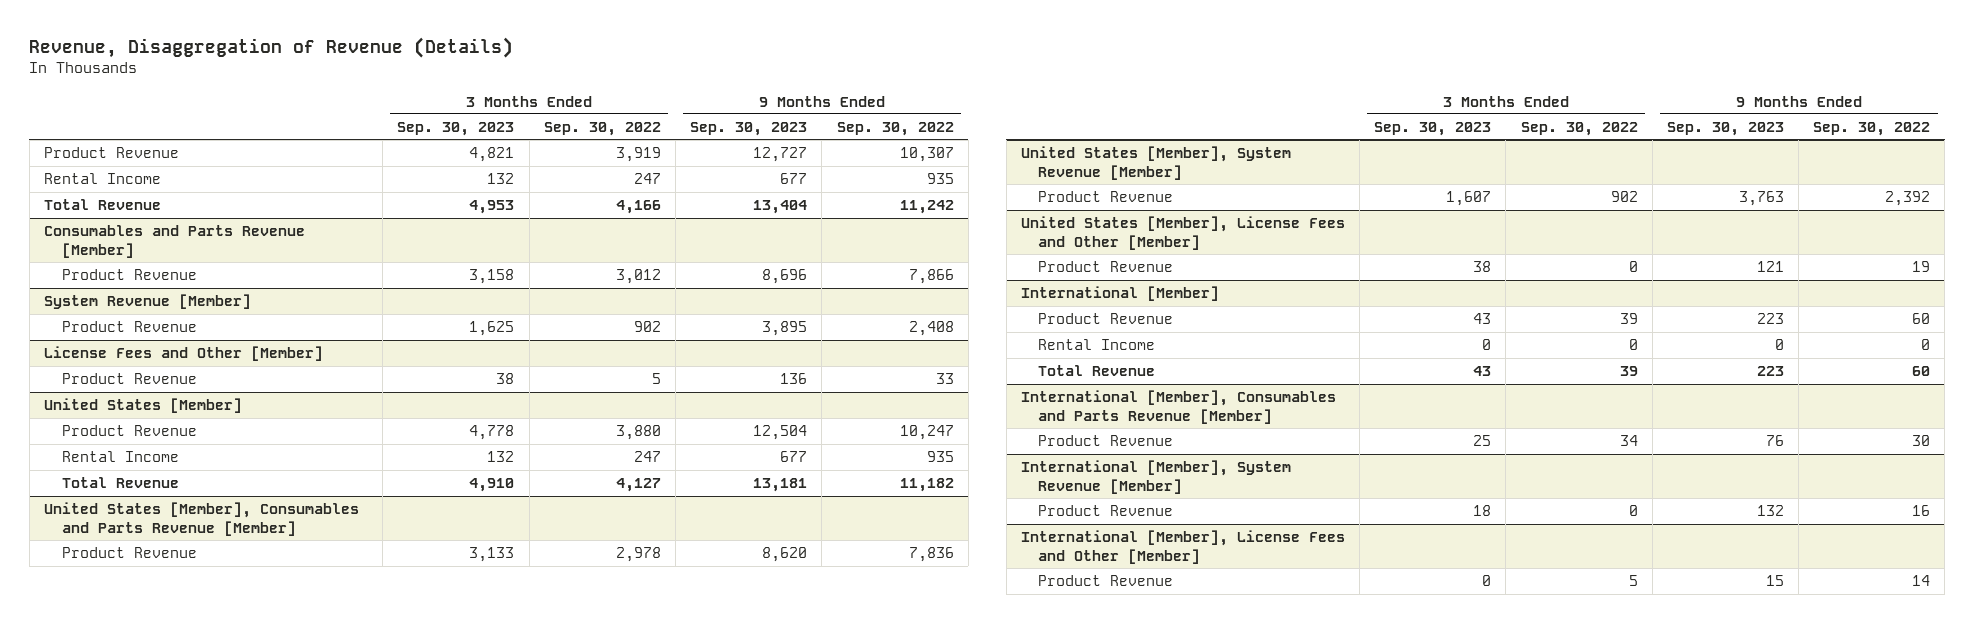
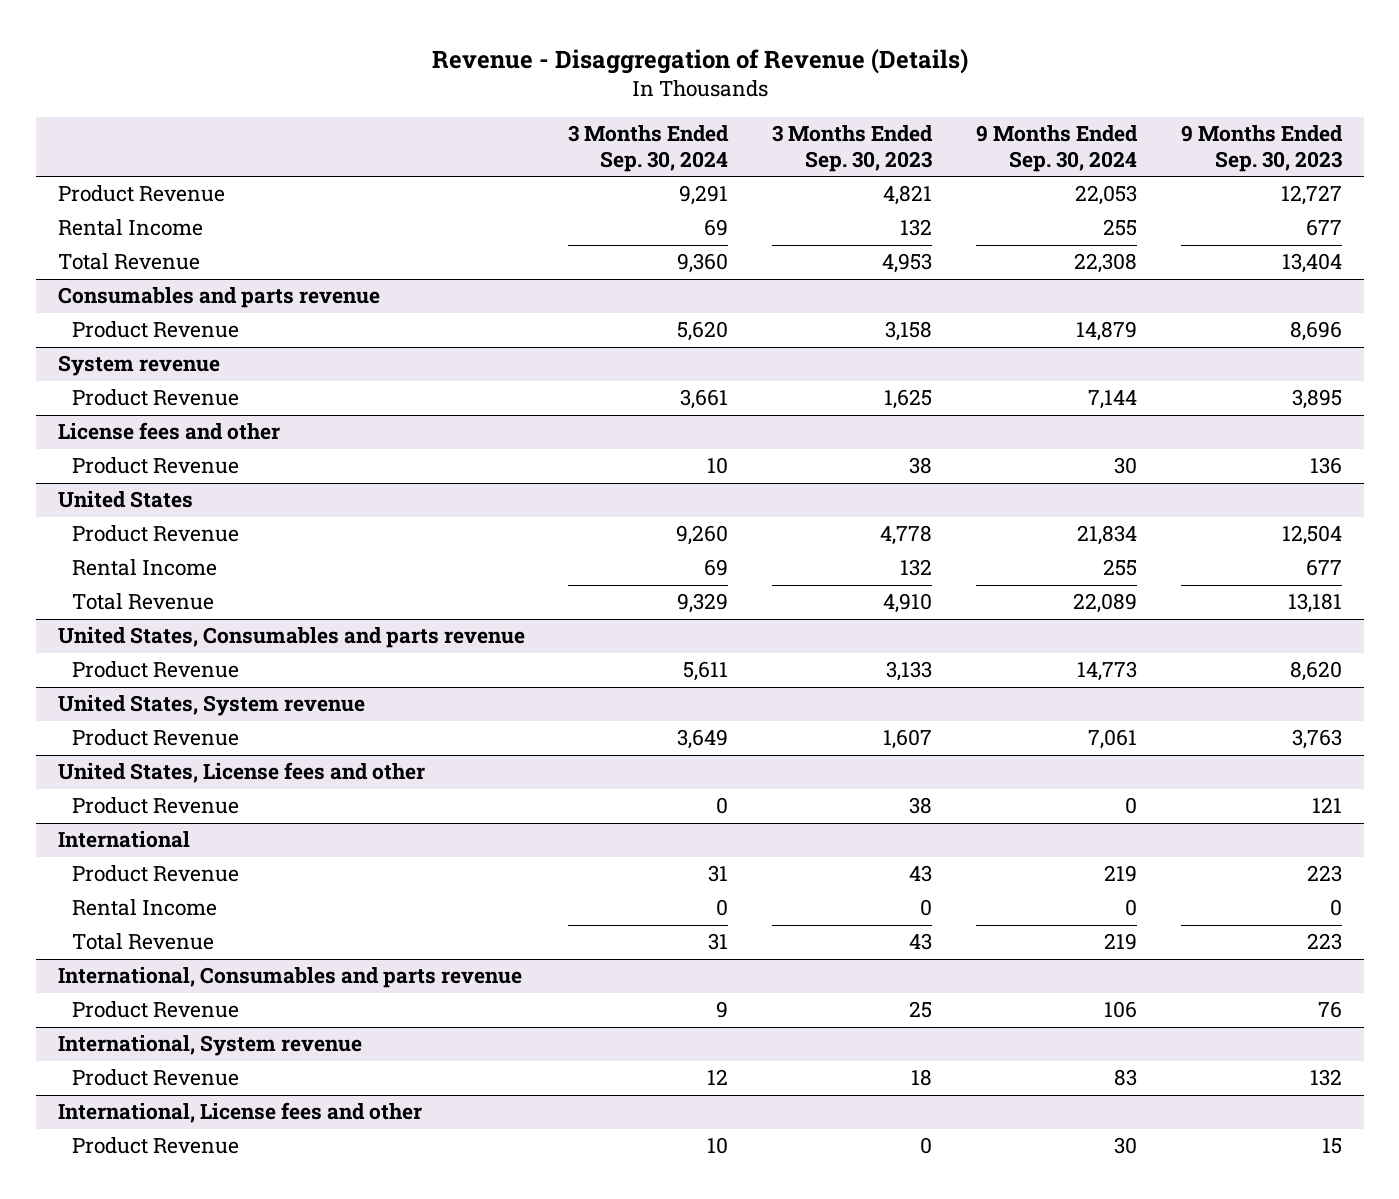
- Revenue, Disaggregation of Revenue (Details)
+ Revenue - Disaggregation of Revenue (Details)
- | 3 Months Ended Sep. 30, 2023 | 3 Months Ended Sep. 30, 2022 | 9 Months Ended Sep. 30, 2023 | 9 Months Ended Sep. 30, 2022
+ | 3 Months Ended Sep. 30, 2024 | 3 Months Ended Sep. 30, 2023 | 9 Months Ended Sep. 30, 2024 | 9 Months Ended Sep. 30, 2023
- Consumables and Parts Revenue [Member]
+ Consumables and parts revenue
- System Revenue [Member]
+ System revenue
- License Fees and Other [Member]
+ License fees and other
- United States [Member]
+ United States
- United States [Member], Consumables and Parts Revenue [Member]
+ United States, Consumables and parts revenue
- United States [Member], System Revenue [Member]
+ United States, System revenue
- United States [Member], License Fees and Other [Member]
+ United States, License fees and other
- International [Member]
+ International
- International [Member], Consumables and Parts Revenue [Member]
+ International, Consumables and parts revenue
- International [Member], System Revenue [Member]
+ International, System revenue
- International [Member], License Fees and Other [Member]
+ International, License fees and other

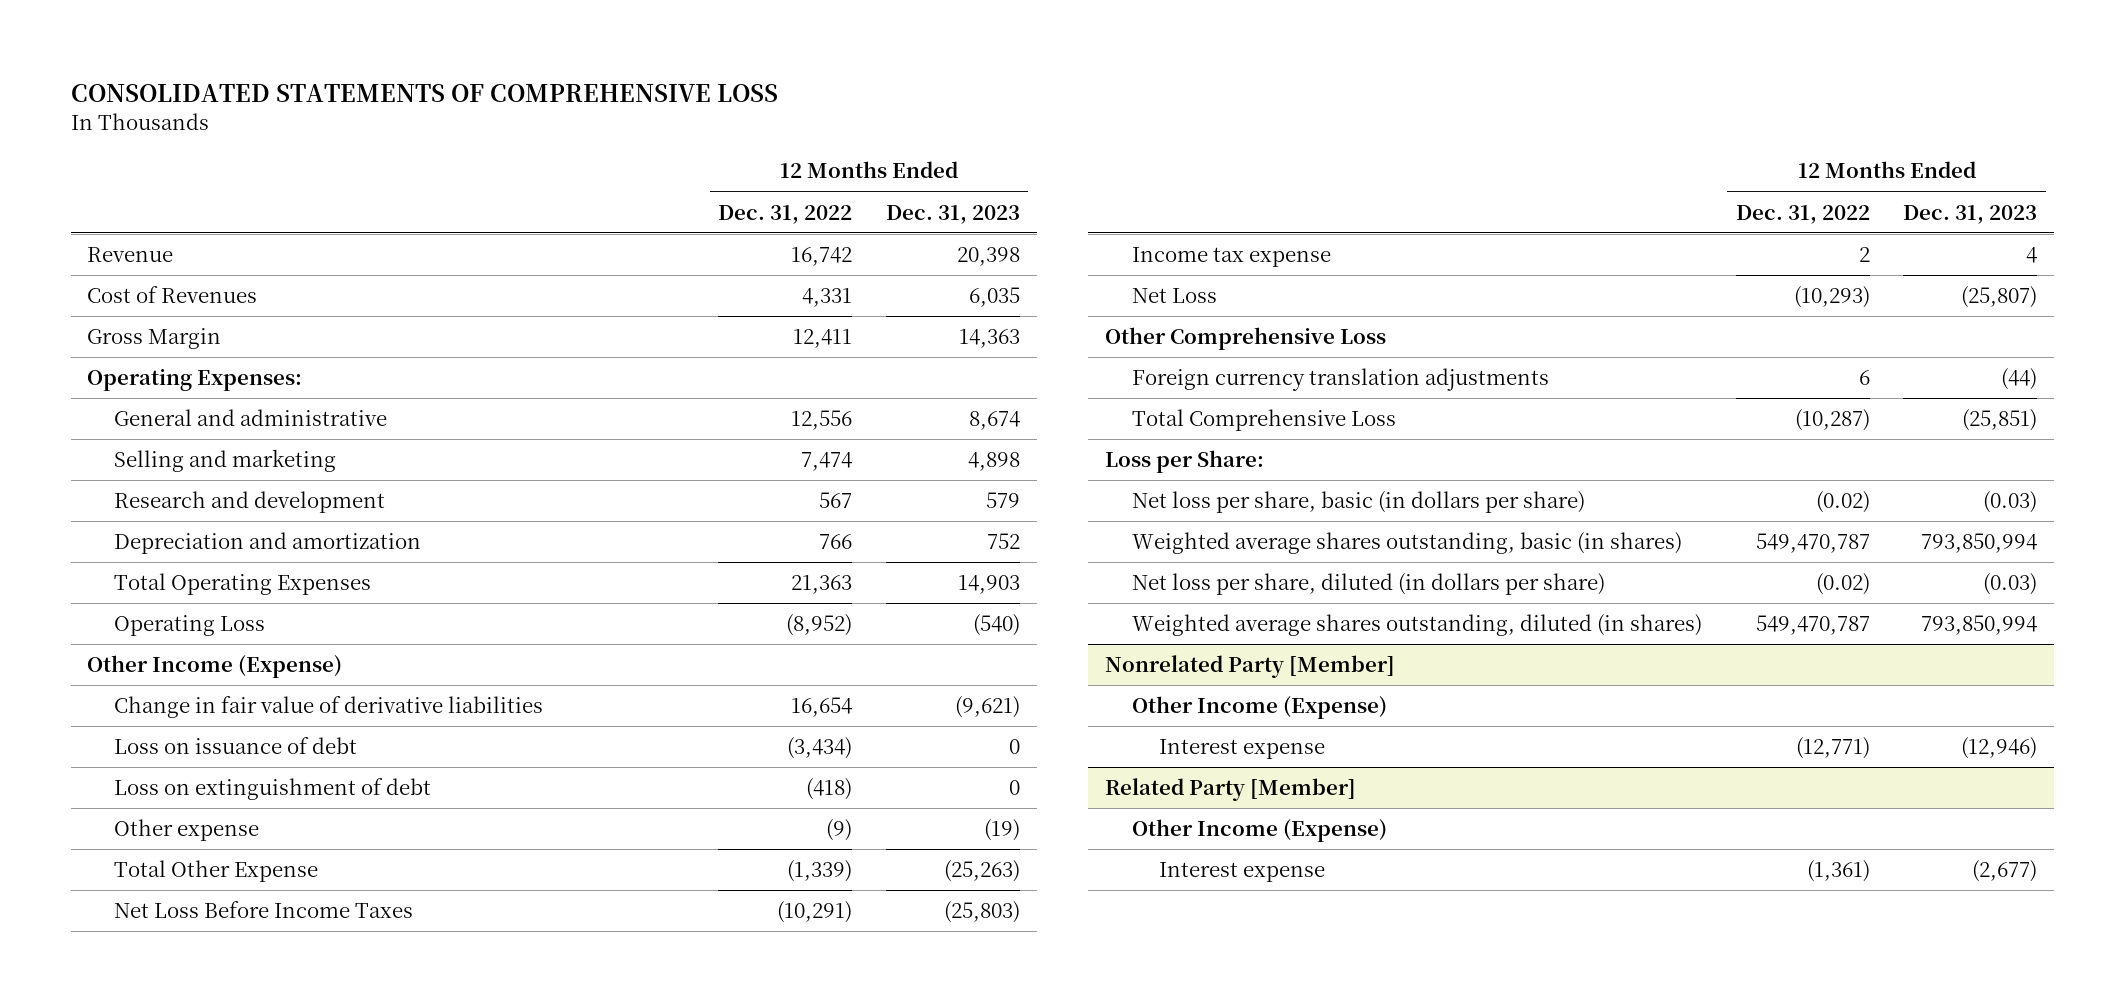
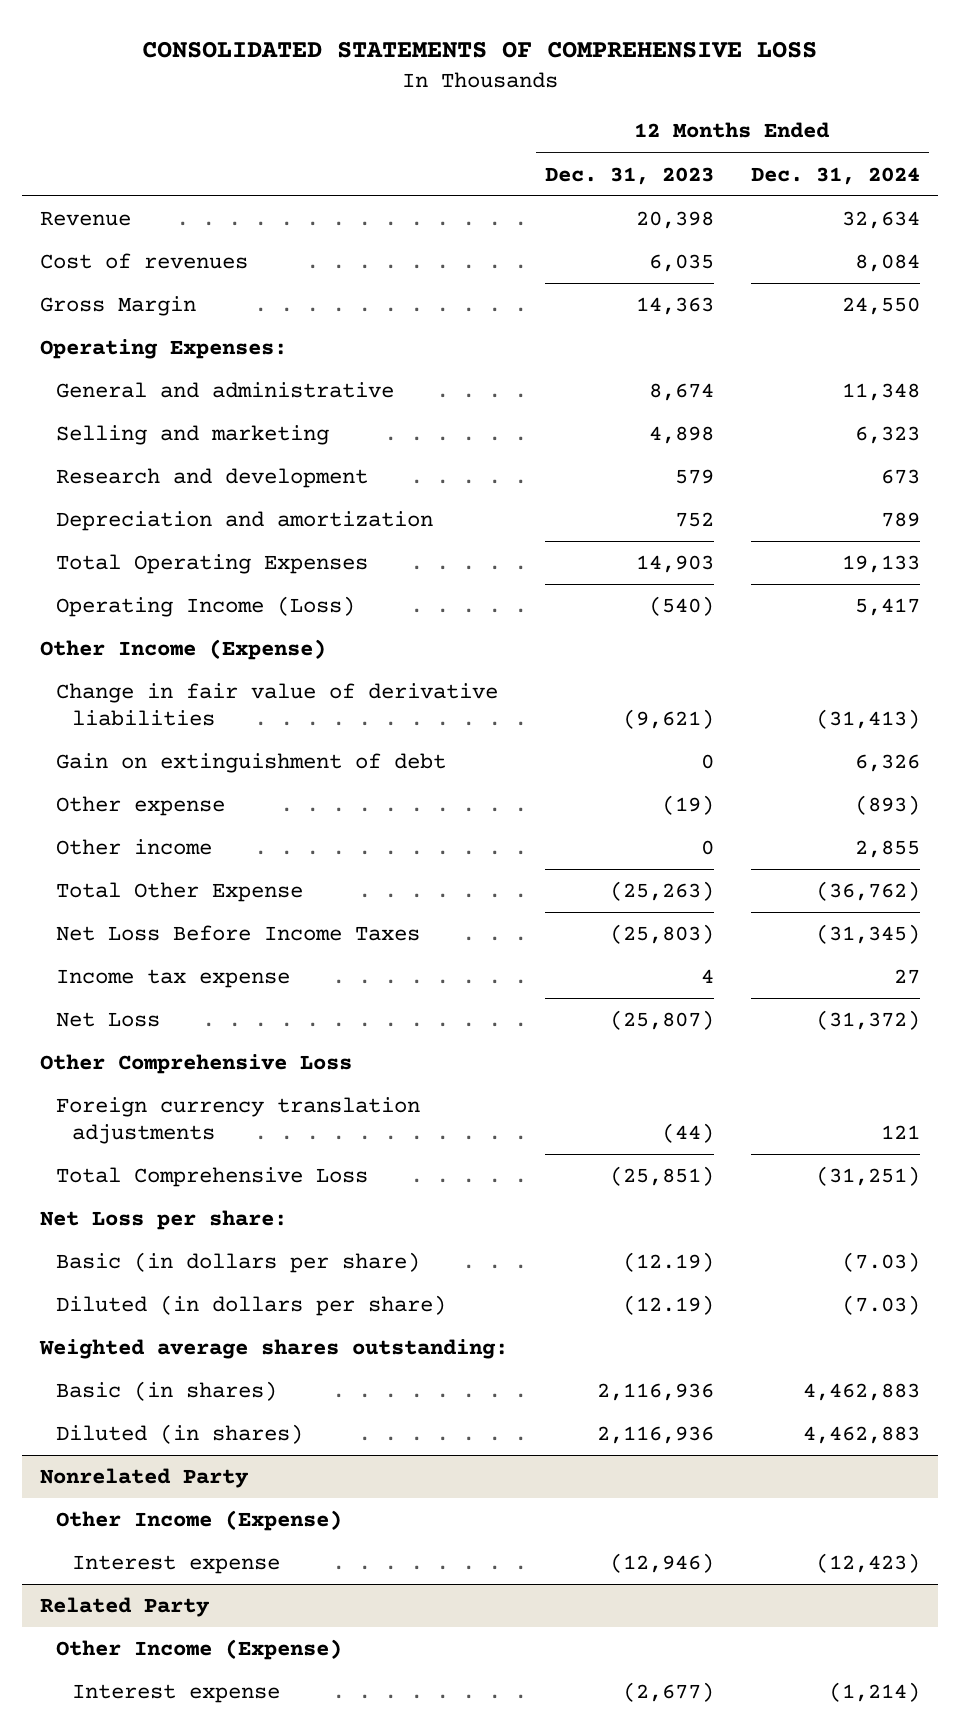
- | 12 Months Ended Dec. 31, 2022 | 12 Months Ended Dec. 31, 2023
+ | 12 Months Ended Dec. 31, 2023 | 12 Months Ended Dec. 31, 2024
- Cost of Revenues | 4,331 | 6,035
+ Cost of revenues | 6,035 | 8,084
- Operating Loss | (8,952) | (540)
+ Operating Income (Loss) | (540) | 5,417
- Loss on issuance of debt | (3,434) | 0
- Loss on extinguishment of debt | (418) | 0
+ Gain on extinguishment of debt | 0 | 6,326
+ Other income | 0 | 2,855
- Loss per Share:
- Net loss per share, basic (in dollars per share) | (0.02) | (0.03)
- Weighted average shares outstanding, basic (in shares) | 549,470,787 | 793,850,994
- Net loss per share, diluted (in dollars per share) | (0.02) | (0.03)
- Weighted average shares outstanding, diluted (in shares) | 549,470,787 | 793,850,994
- Nonrelated Party [Member]
+ Net Loss per share:
+ Basic (in dollars per share) | (12.19) | (7.03)
+ Diluted (in dollars per share) | (12.19) | (7.03)
+ Weighted average shares outstanding:
+ Basic (in shares) | 2,116,936 | 4,462,883
+ Diluted (in shares) | 2,116,936 | 4,462,883
+ Nonrelated Party
- Related Party [Member]
+ Related Party

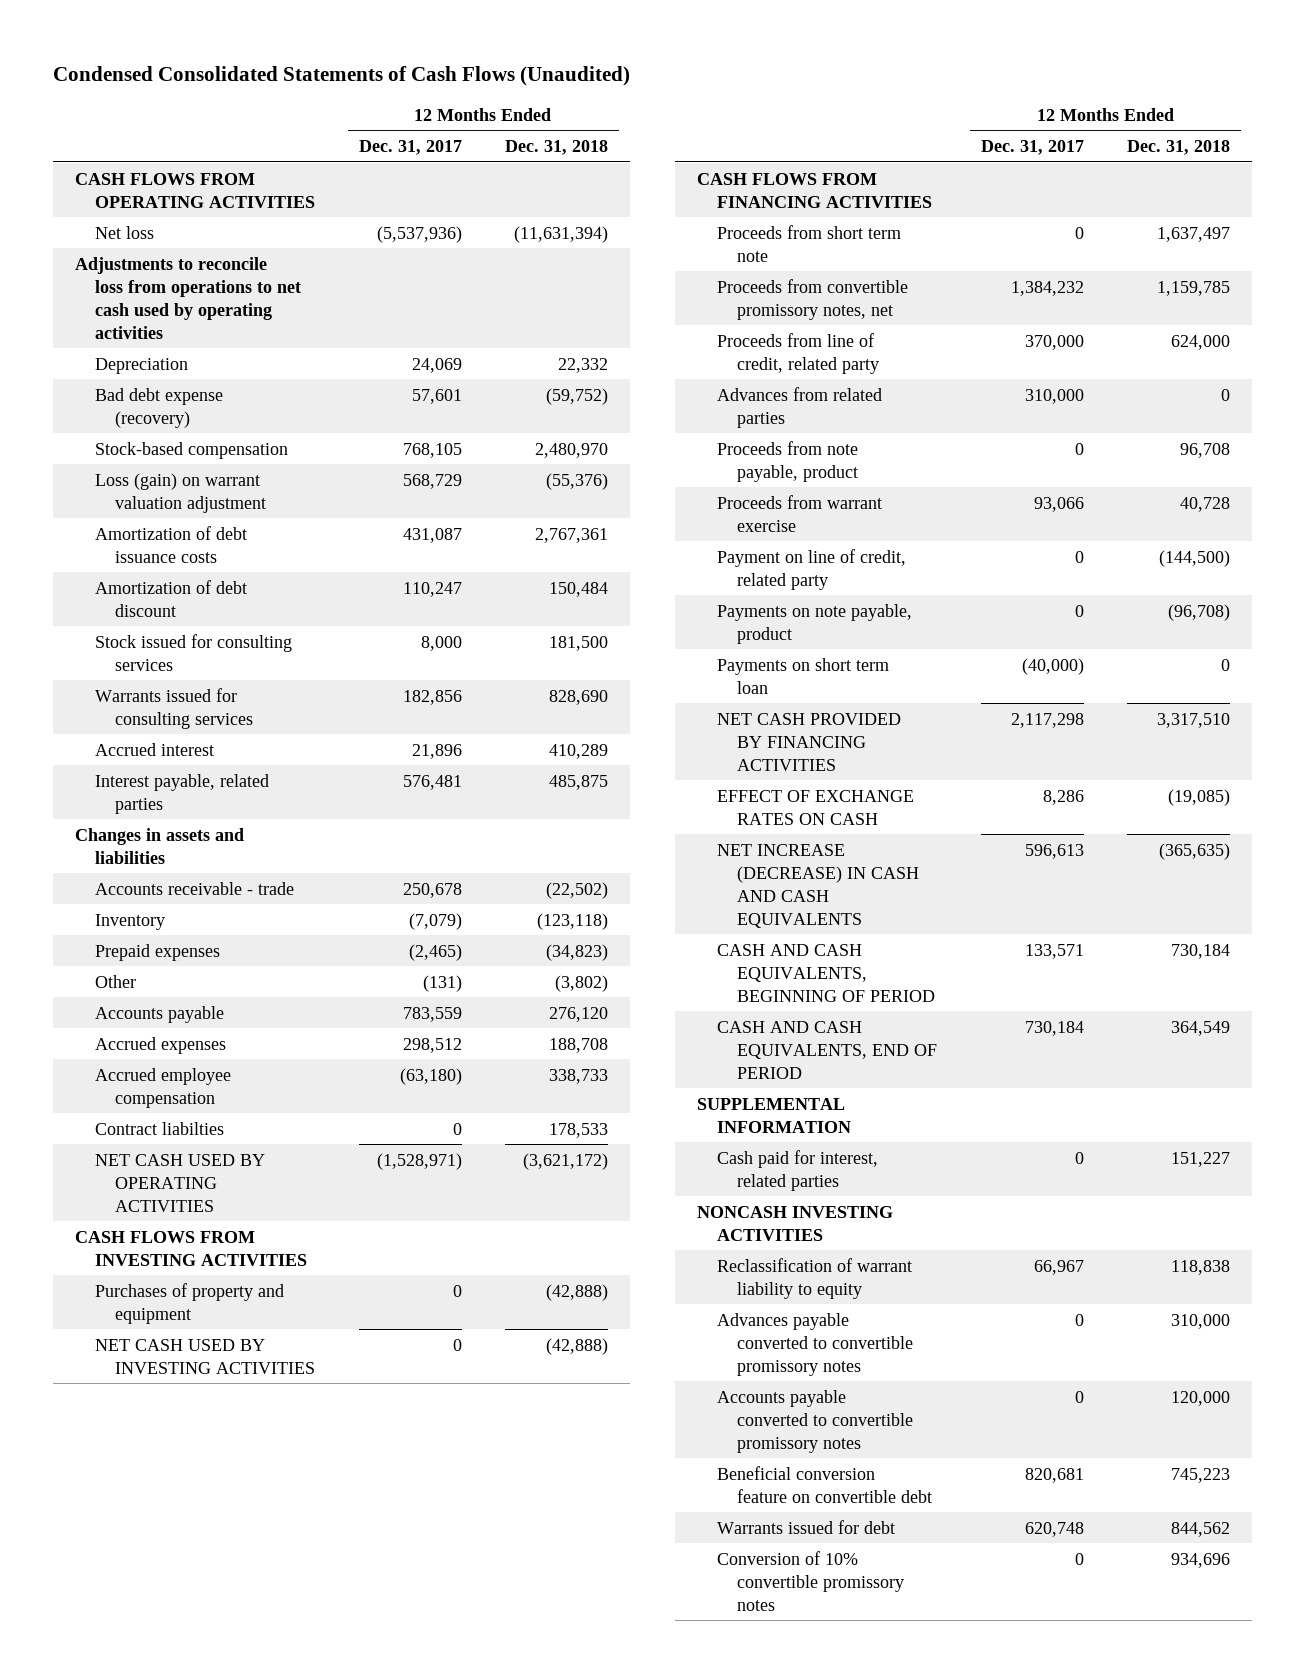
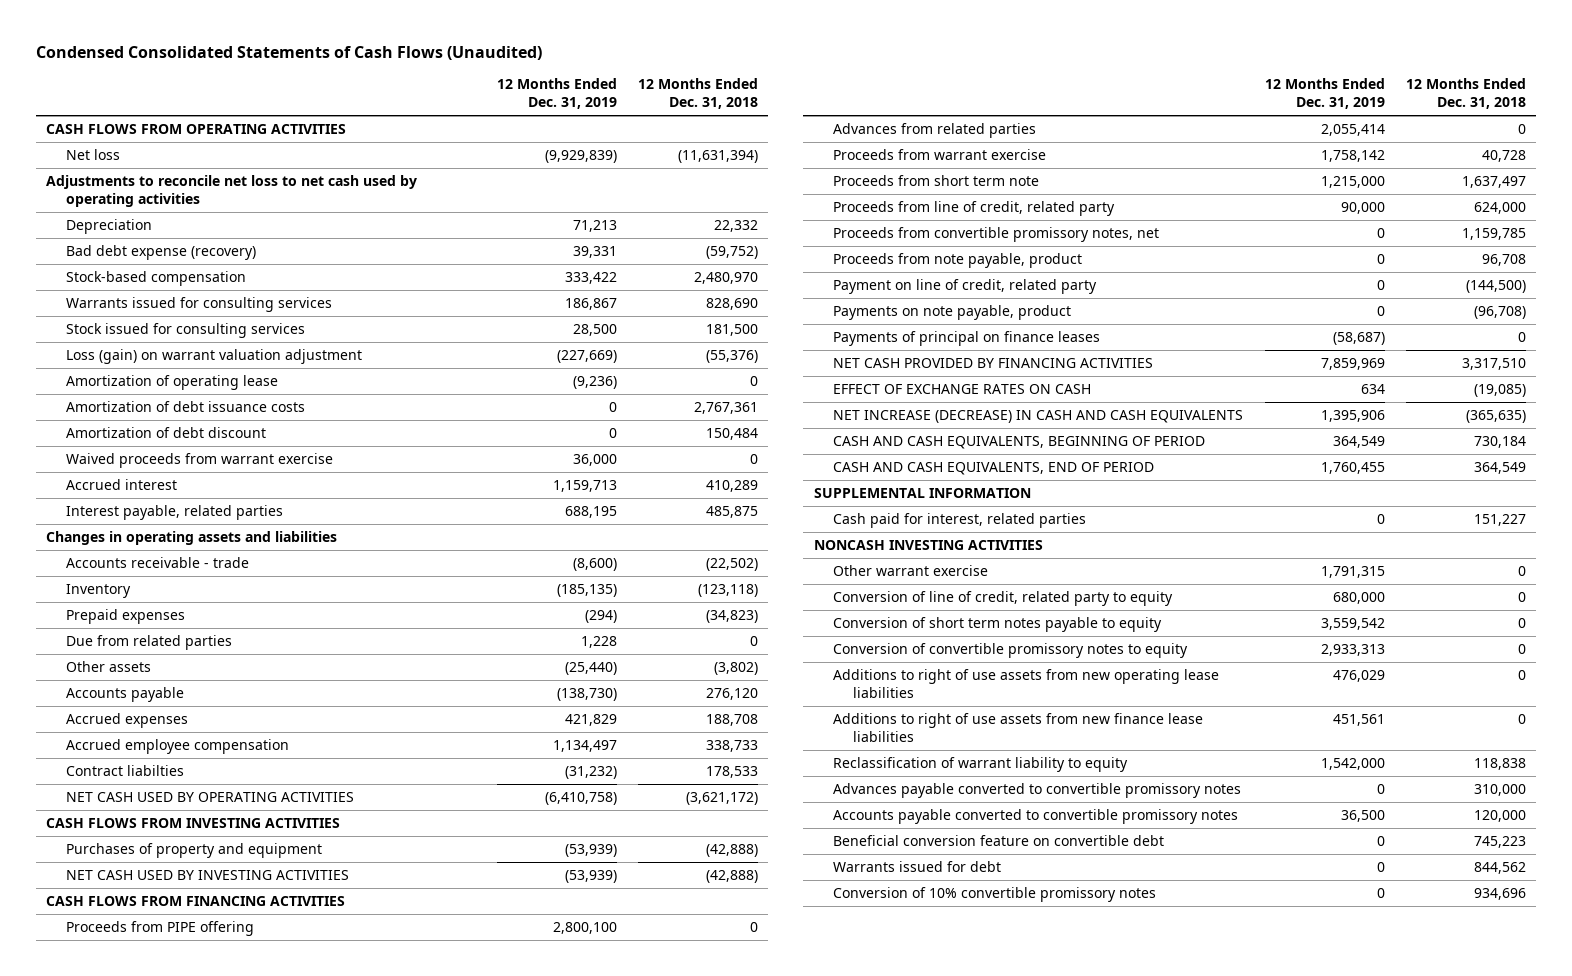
- | 12 Months Ended Dec. 31, 2017 | 12 Months Ended Dec. 31, 2018
+ | 12 Months Ended Dec. 31, 2019 | 12 Months Ended Dec. 31, 2018
- Adjustments to reconcile loss from operations to net cash used by operating activities
+ Adjustments to reconcile net loss to net cash used by operating activities
moved up: Warrants issued for consulting services | 186,867 | 828,690
moved up: Stock issued for consulting services | 28,500 | 181,500
+ Amortization of operating lease | (9,236) | 0
+ Waived proceeds from warrant exercise | 36,000 | 0
- Changes in assets and liabilities
+ Changes in operating assets and liabilities
- Other | (131) | (3,802)
+ Due from related parties | 1,228 | 0
+ Other assets | (25,440) | (3,802)
+ Proceeds from PIPE offering | 2,800,100 | 0
moved up: Advances from related parties | 2,055,414 | 0
moved up: Proceeds from warrant exercise | 1,758,142 | 40,728
moved down: Proceeds from convertible promissory notes, net | 0 | 1,159,785
- Payments on short term loan | (40,000) | 0
+ Payments of principal on finance leases | (58,687) | 0
+ Other warrant exercise | 1,791,315 | 0
+ Conversion of line of credit, related party to equity | 680,000 | 0
+ Conversion of short term notes payable to equity | 3,559,542 | 0
+ Conversion of convertible promissory notes to equity | 2,933,313 | 0
+ Additions to right of use assets from new operating lease liabilities | 476,029 | 0
+ Additions to right of use assets from new finance lease liabilities | 451,561 | 0

